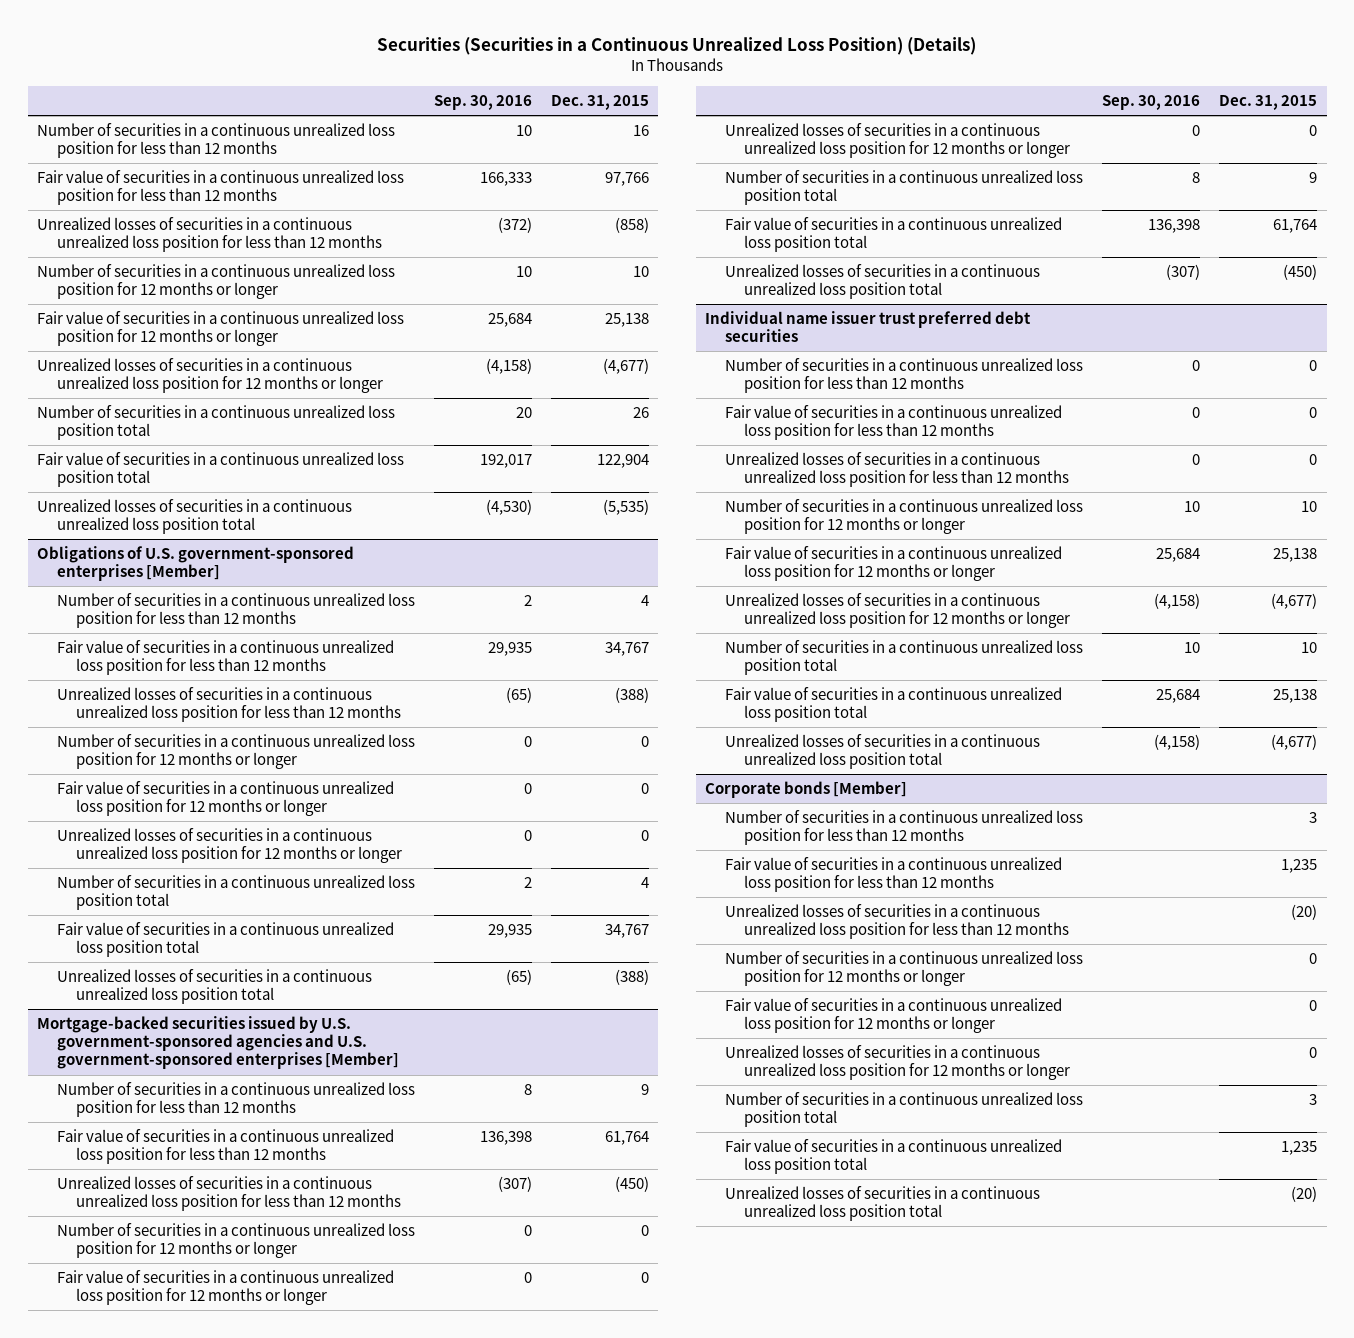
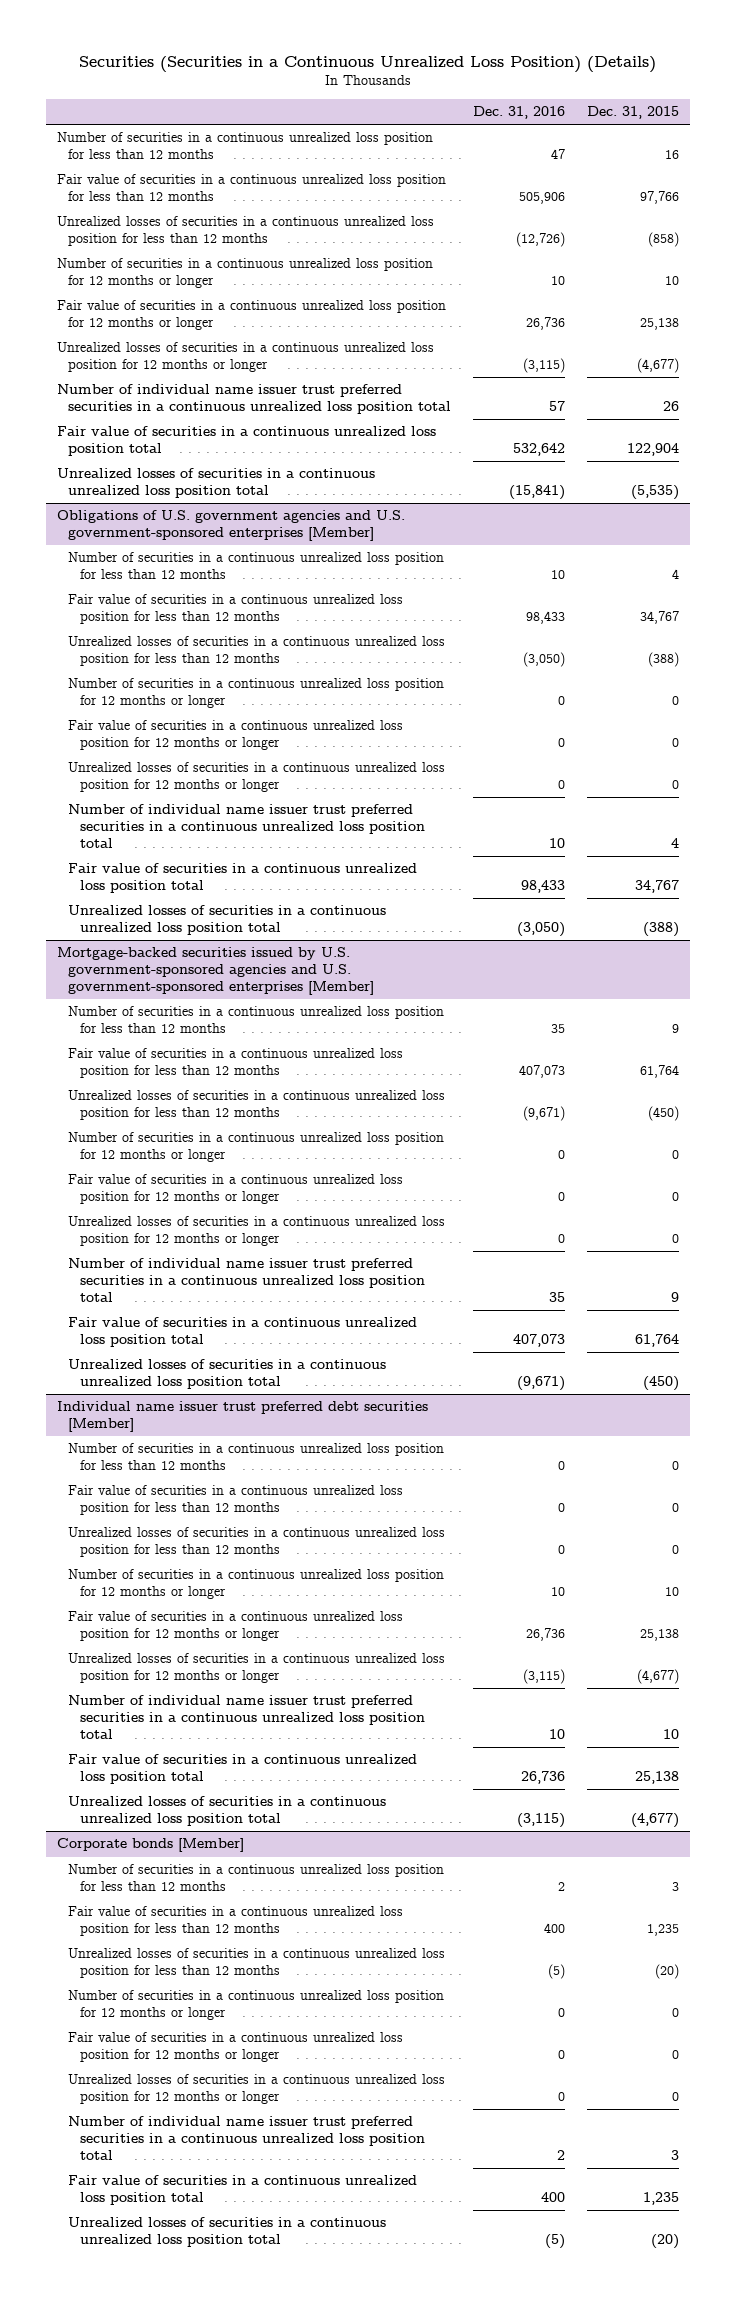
- | Sep. 30, 2016 | Dec. 31, 2015
+ | Dec. 31, 2016 | Dec. 31, 2015
- Number of securities in a continuous unrealized loss position total | 20 | 26
+ Number of individual name issuer trust preferred securities in a continuous unrealized loss position total | 57 | 26
- Obligations of U.S. government-sponsored enterprises [Member]
+ Obligations of U.S. government agencies and U.S. government-sponsored enterprises [Member]
- Number of securities in a continuous unrealized loss position total | 2 | 4
+ Number of individual name issuer trust preferred securities in a continuous unrealized loss position total | 10 | 4
@ Mortgage-backed securities issued by U.S. government-sponsored agencies and U.S. government-sponsored enterprises [Member]
- Number of securities in a continuous unrealized loss position total | 8 | 9
+ Number of individual name issuer trust preferred securities in a continuous unrealized loss position total | 35 | 9
- Individual name issuer trust preferred debt securities
+ Individual name issuer trust preferred debt securities [Member]
- Number of securities in a continuous unrealized loss position total | 10 | 10
+ Number of individual name issuer trust preferred securities in a continuous unrealized loss position total | 10 | 10
@ Corporate bonds [Member]
- Number of securities in a continuous unrealized loss position total | | 3
+ Number of individual name issuer trust preferred securities in a continuous unrealized loss position total | 2 | 3

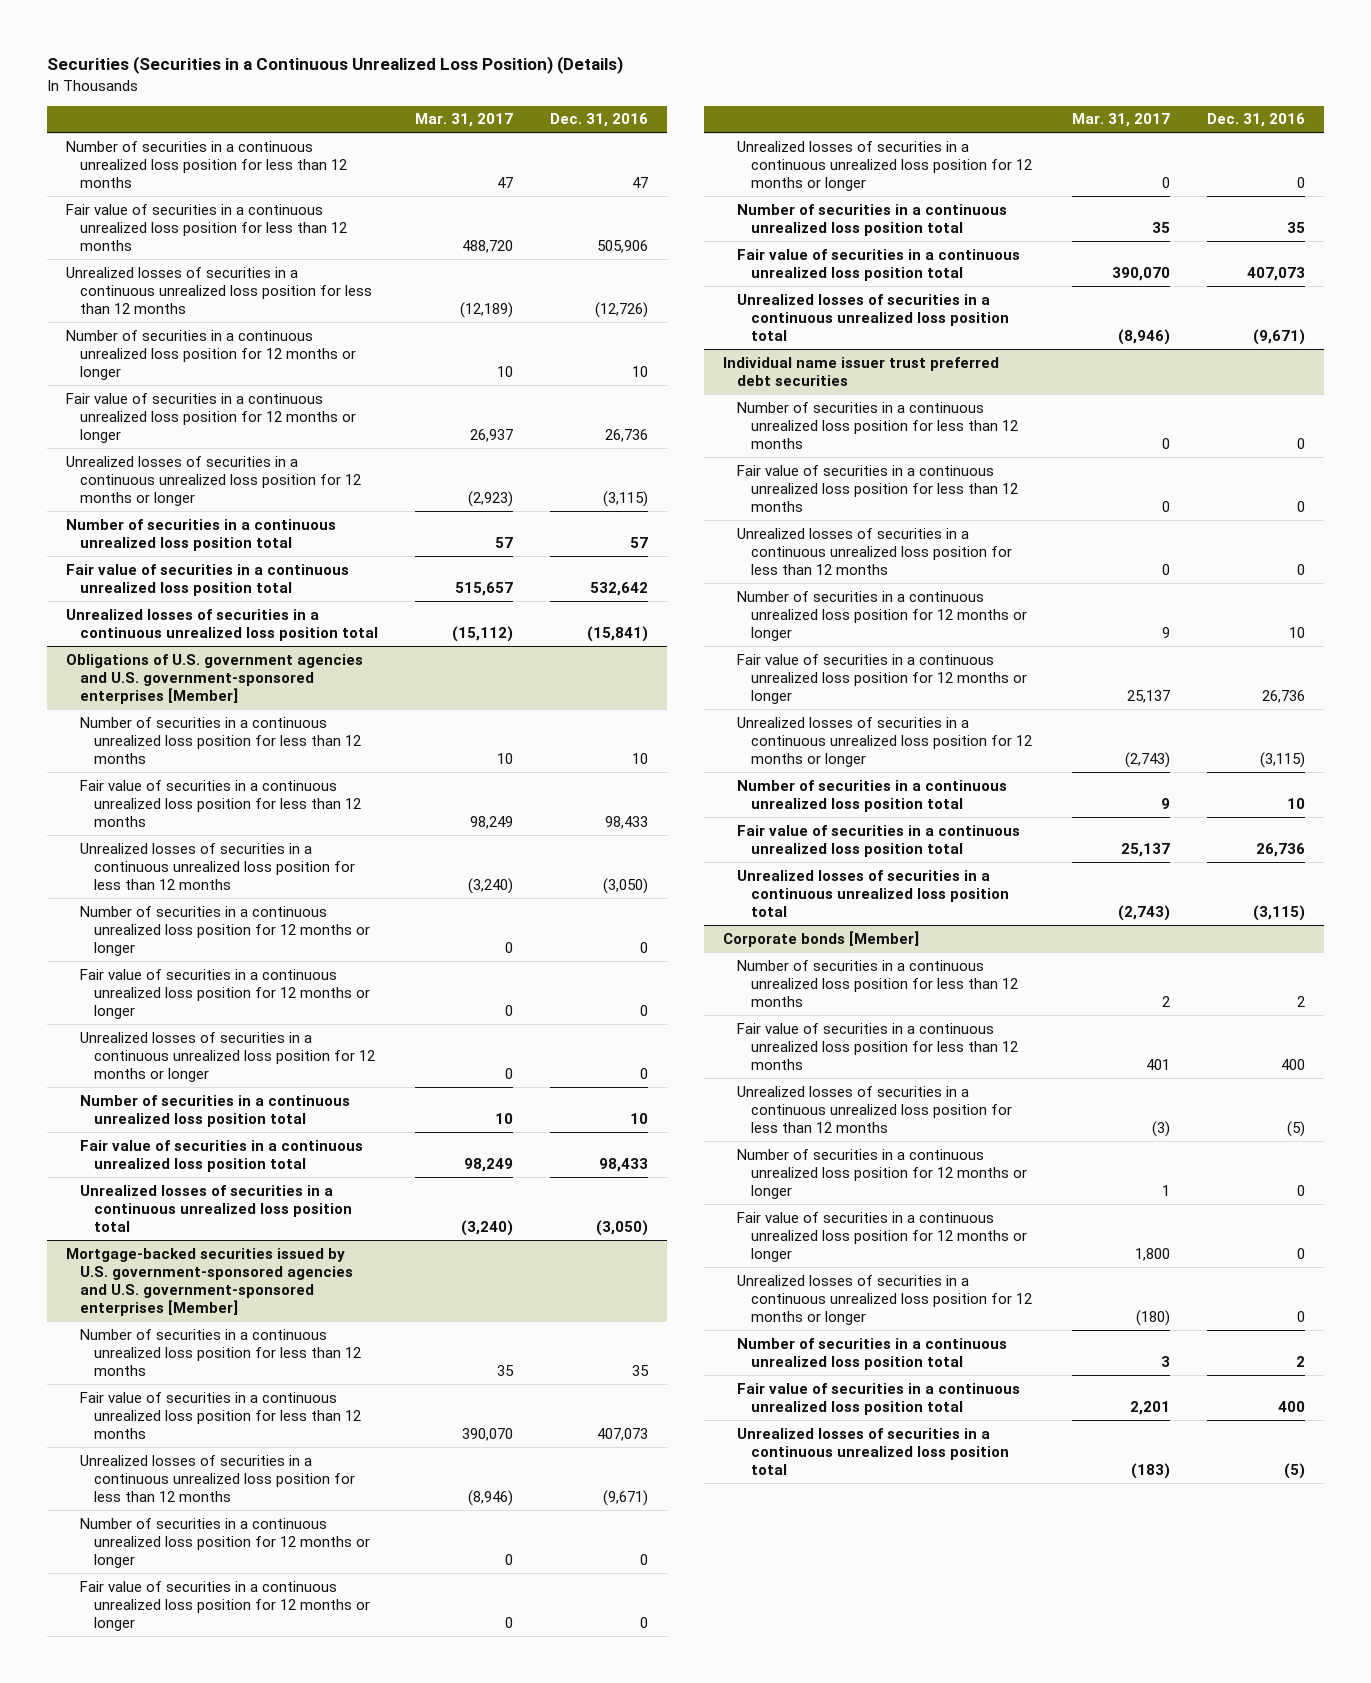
- | Dec. 31, 2016 | Dec. 31, 2015
+ | Mar. 31, 2017 | Dec. 31, 2016
- Number of individual name issuer trust preferred securities in a continuous unrealized loss position total | 57 | 26
+ Number of securities in a continuous unrealized loss position total | 57 | 57
@ Obligations of U.S. government agencies and U.S. government-sponsored enterprises [Member]
- Number of individual name issuer trust preferred securities in a continuous unrealized loss position total | 10 | 4
+ Number of securities in a continuous unrealized loss position total | 10 | 10
@ Mortgage-backed securities issued by U.S. government-sponsored agencies and U.S. government-sponsored enterprises [Member]
- Number of individual name issuer trust preferred securities in a continuous unrealized loss position total | 35 | 9
+ Number of securities in a continuous unrealized loss position total | 35 | 35
- Individual name issuer trust preferred debt securities [Member]
+ Individual name issuer trust preferred debt securities
- Number of individual name issuer trust preferred securities in a continuous unrealized loss position total | 10 | 10
+ Number of securities in a continuous unrealized loss position total | 9 | 10
@ Corporate bonds [Member]
- Number of individual name issuer trust preferred securities in a continuous unrealized loss position total | 2 | 3
+ Number of securities in a continuous unrealized loss position total | 3 | 2

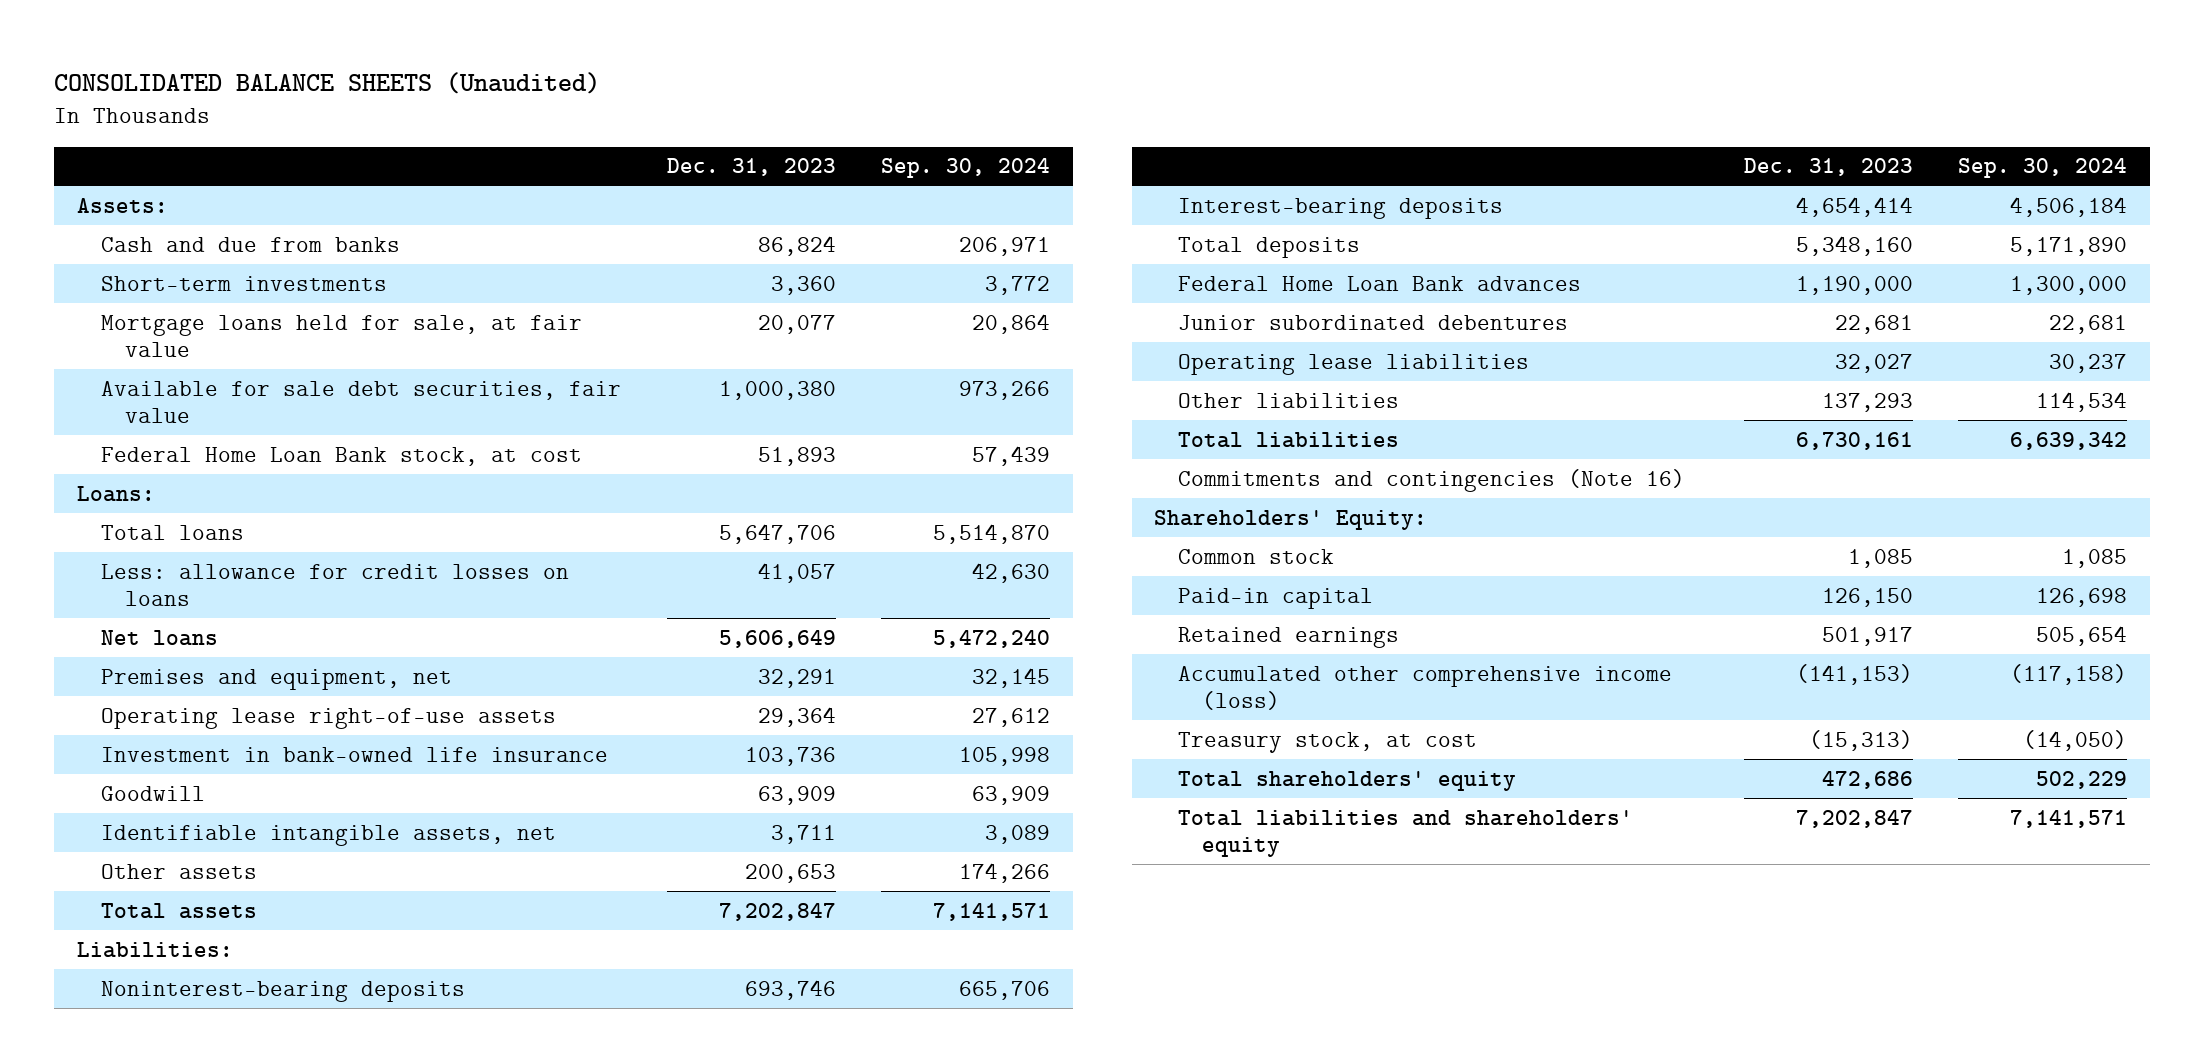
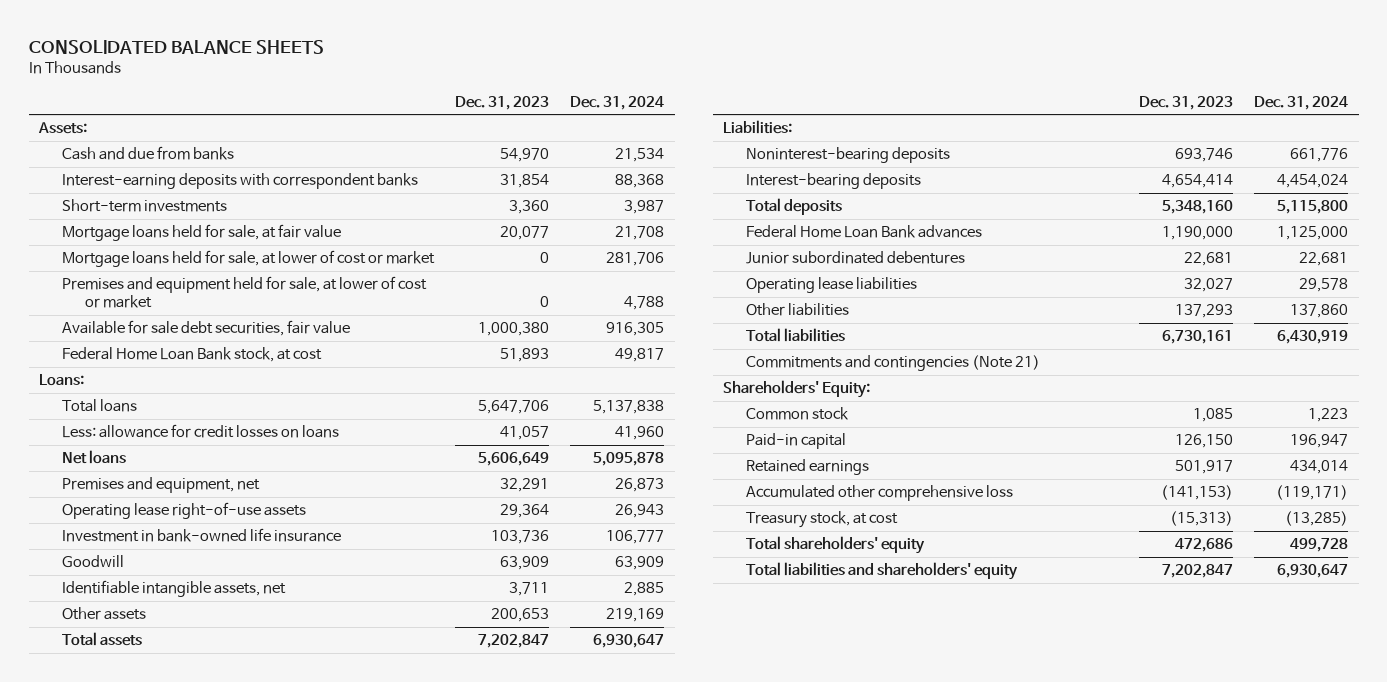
- CONSOLIDATED BALANCE SHEETS (Unaudited)
+ CONSOLIDATED BALANCE SHEETS
- | Dec. 31, 2023 | Sep. 30, 2024
+ | Dec. 31, 2023 | Dec. 31, 2024
- Cash and due from banks | 86,824 | 206,971
+ Cash and due from banks | 54,970 | 21,534
+ Interest-earning deposits with correspondent banks | 31,854 | 88,368
+ Mortgage loans held for sale, at lower of cost or market | 0 | 281,706
+ Premises and equipment held for sale, at lower of cost or market | 0 | 4,788
- Commitments and contingencies (Note 16)
+ Commitments and contingencies (Note 21)
- Accumulated other comprehensive income (loss) | (141,153) | (117,158)
+ Accumulated other comprehensive loss | (141,153) | (119,171)

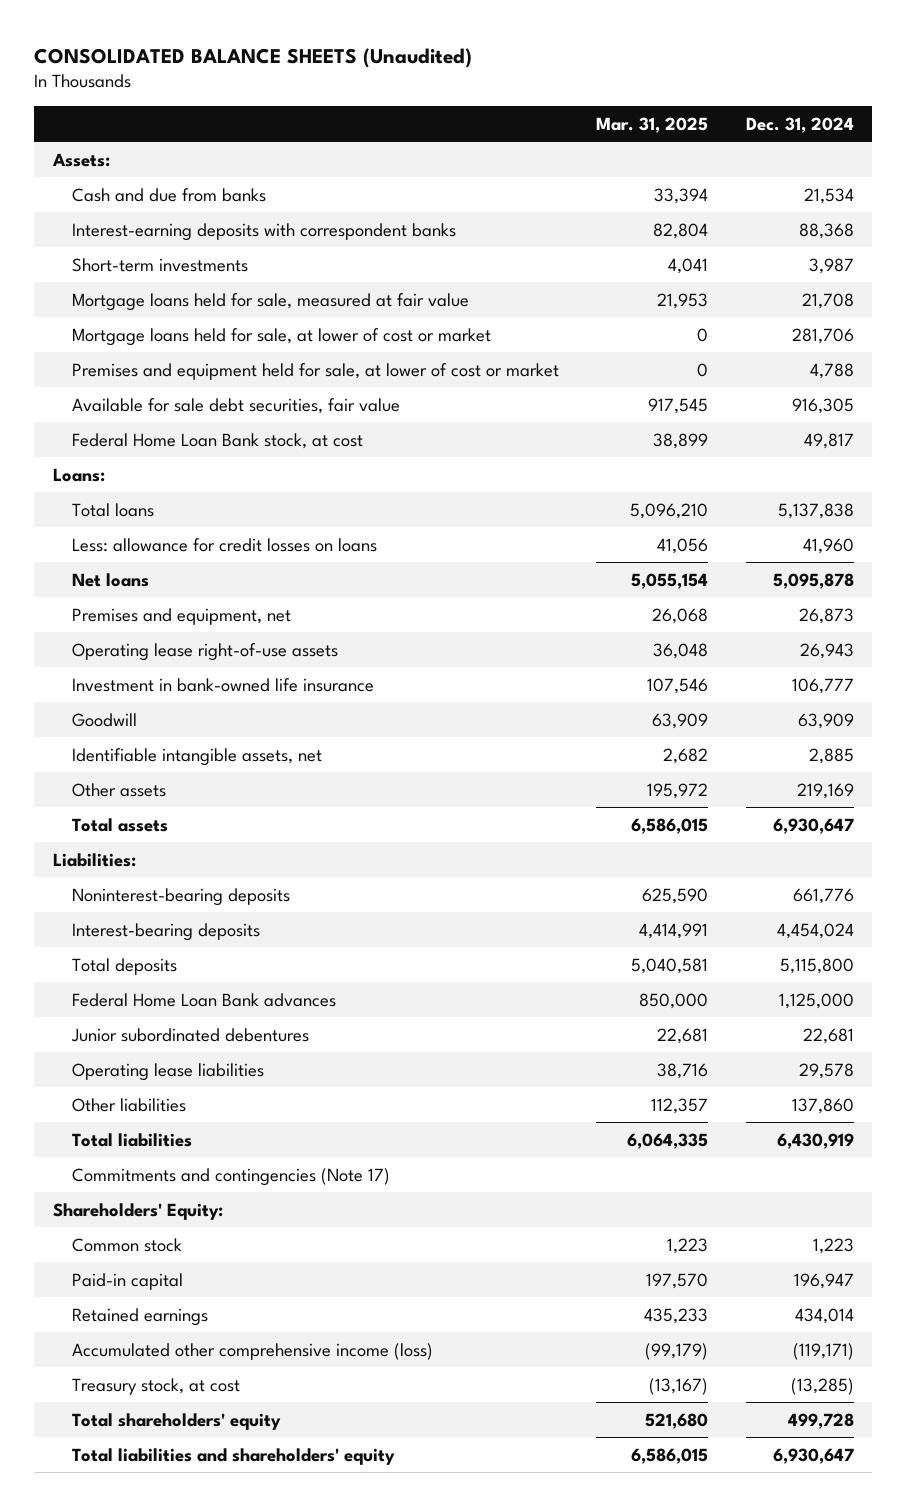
- CONSOLIDATED BALANCE SHEETS
+ CONSOLIDATED BALANCE SHEETS (Unaudited)
- | Dec. 31, 2023 | Dec. 31, 2024
+ | Mar. 31, 2025 | Dec. 31, 2024
- Mortgage loans held for sale, at fair value | 20,077 | 21,708
+ Mortgage loans held for sale, measured at fair value | 21,953 | 21,708
- Commitments and contingencies (Note 21)
+ Commitments and contingencies (Note 17)
- Accumulated other comprehensive loss | (141,153) | (119,171)
+ Accumulated other comprehensive income (loss) | (99,179) | (119,171)

